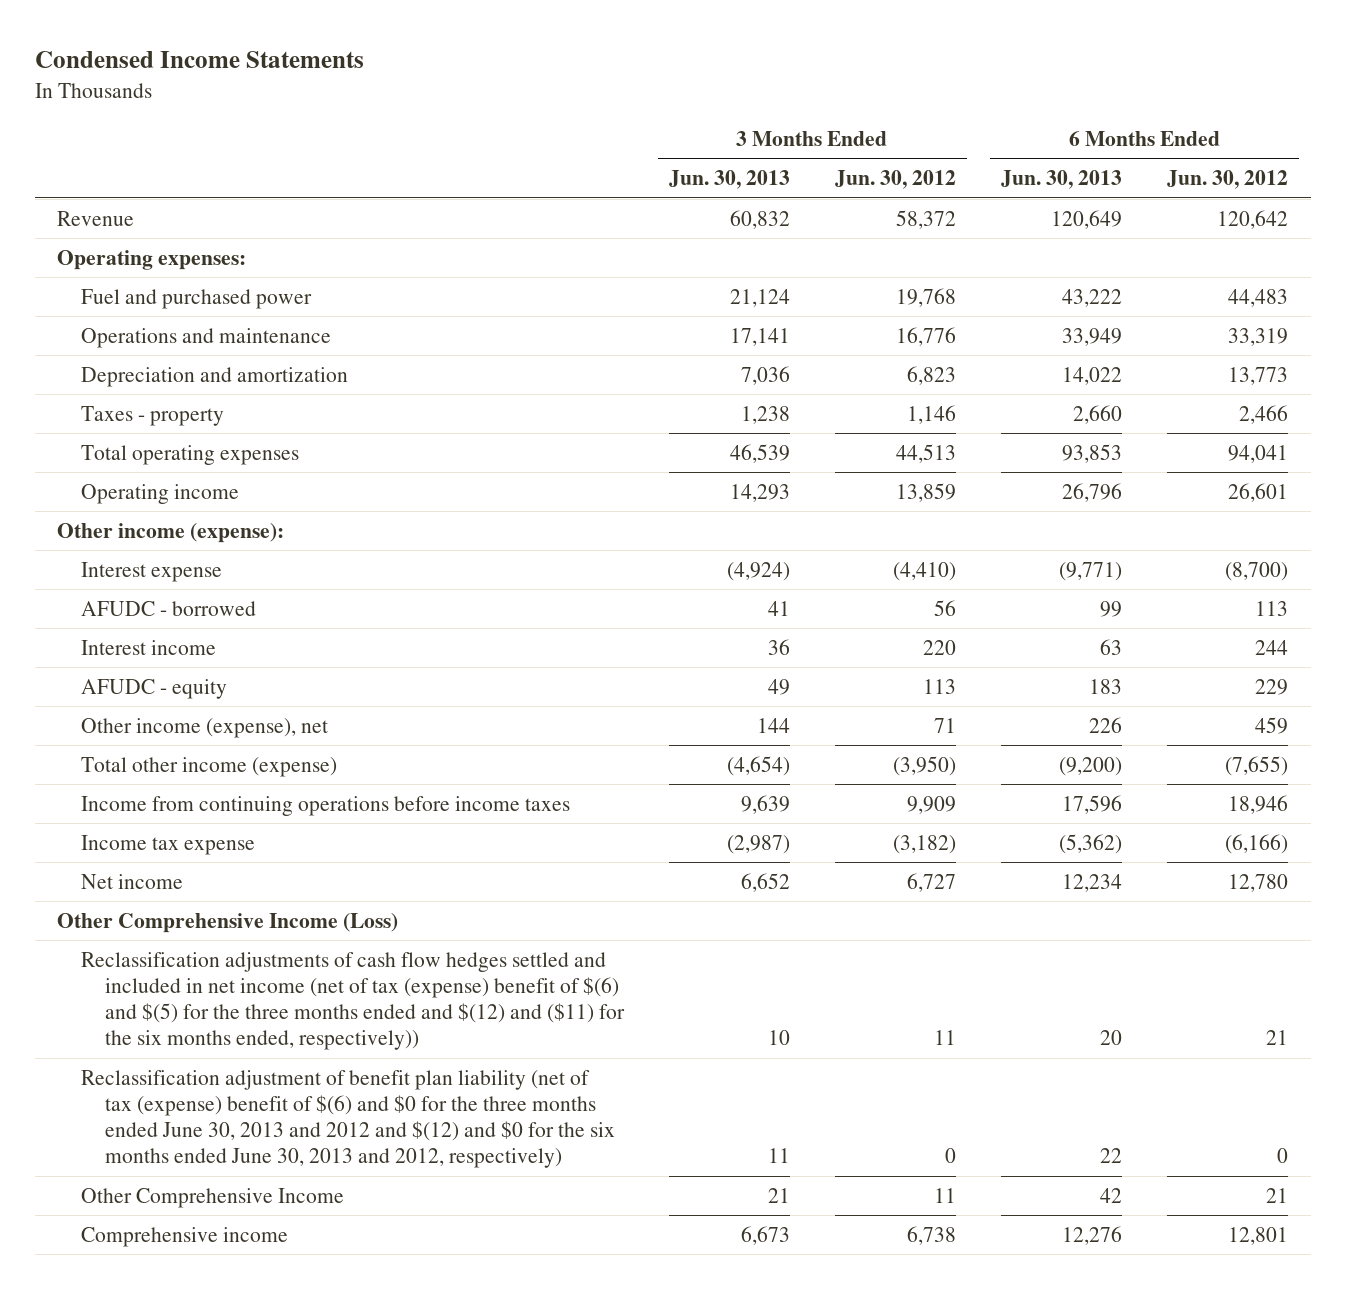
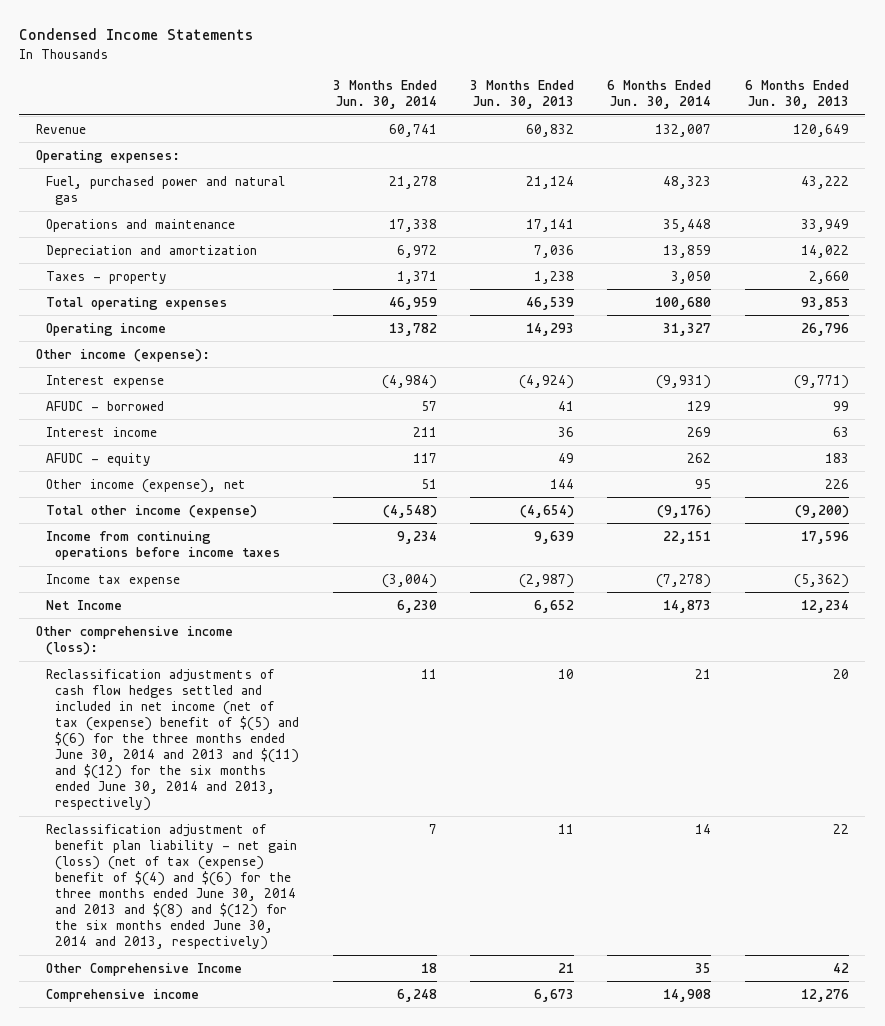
- | 3 Months Ended Jun. 30, 2013 | 3 Months Ended Jun. 30, 2012 | 6 Months Ended Jun. 30, 2013 | 6 Months Ended Jun. 30, 2012
+ | 3 Months Ended Jun. 30, 2014 | 3 Months Ended Jun. 30, 2013 | 6 Months Ended Jun. 30, 2014 | 6 Months Ended Jun. 30, 2013
- Fuel and purchased power | 21,124 | 19,768 | 43,222 | 44,483
+ Fuel, purchased power and natural gas | 21,278 | 21,124 | 48,323 | 43,222
- Net income | 6,652 | 6,727 | 12,234 | 12,780
- Other Comprehensive Income (Loss)
- Reclassification adjustments of cash flow hedges settled and included in net income (net of tax (expense) benefit of $(6) and $(5) for the three months ended and $(12) and ($11) for the six months ended, respectively)) | 10 | 11 | 20 | 21
- Reclassification adjustment of benefit plan liability (net of tax (expense) benefit of $(6) and $0 for the three months ended June 30, 2013 and 2012 and $(12) and $0 for the six months ended June 30, 2013 and 2012, respectively) | 11 | 0 | 22 | 0
+ Net Income | 6,230 | 6,652 | 14,873 | 12,234
+ Other comprehensive income (loss):
+ Reclassification adjustments of cash flow hedges settled and included in net income (net of tax (expense) benefit of $(5) and $(6) for the three months ended June 30, 2014 and 2013 and $(11) and $(12) for the six months ended June 30, 2014 and 2013, respectively) | 11 | 10 | 21 | 20
+ Reclassification adjustment of benefit plan liability - net gain (loss) (net of tax (expense) benefit of $(4) and $(6) for the three months ended June 30, 2014 and 2013 and $(8) and $(12) for the six months ended June 30, 2014 and 2013, respectively) | 7 | 11 | 14 | 22

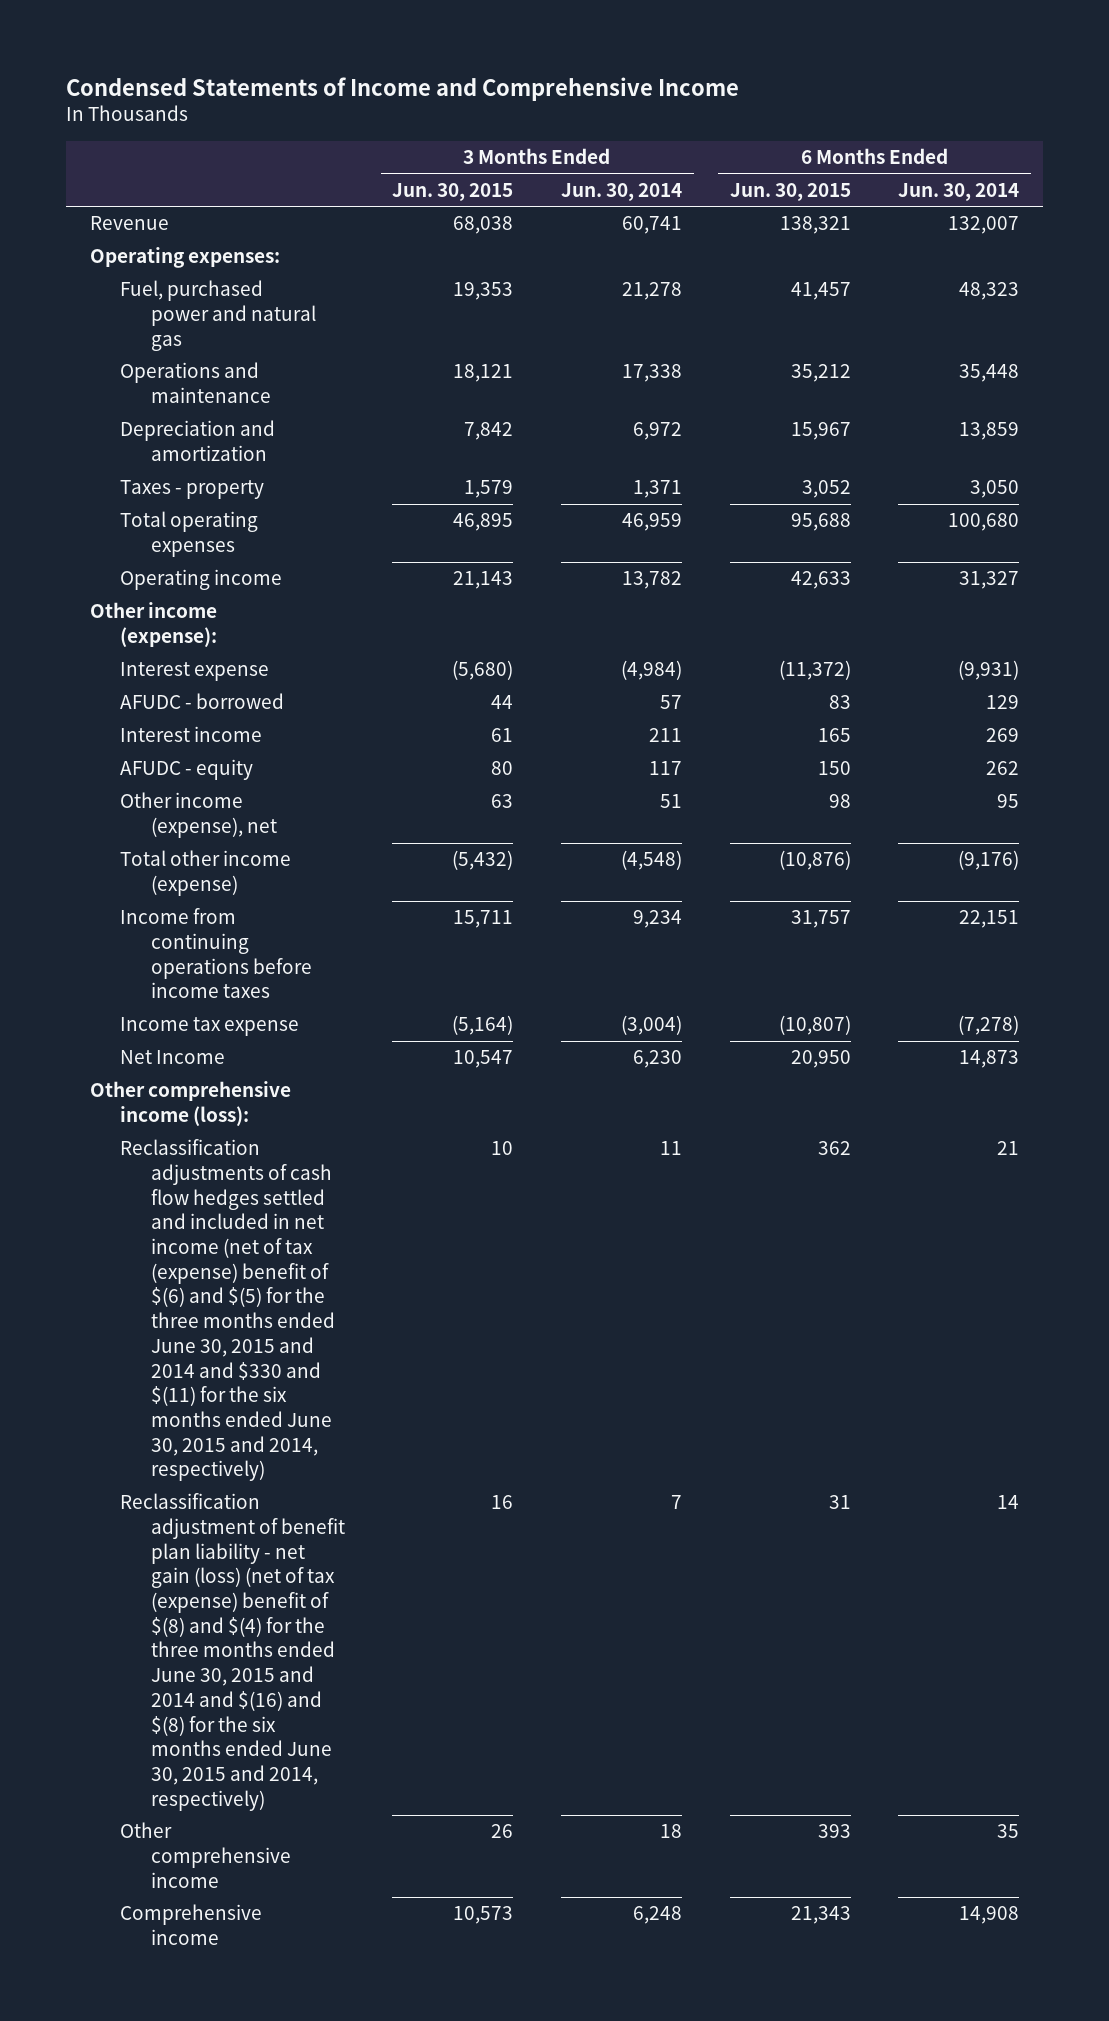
- Condensed Income Statements
+ Condensed Statements of Income and Comprehensive Income
- | 3 Months Ended Jun. 30, 2014 | 3 Months Ended Jun. 30, 2013 | 6 Months Ended Jun. 30, 2014 | 6 Months Ended Jun. 30, 2013
+ | 3 Months Ended Jun. 30, 2015 | 3 Months Ended Jun. 30, 2014 | 6 Months Ended Jun. 30, 2015 | 6 Months Ended Jun. 30, 2014
- Reclassification adjustments of cash flow hedges settled and included in net income (net of tax (expense) benefit of $(5) and $(6) for the three months ended June 30, 2014 and 2013 and $(11) and $(12) for the six months ended June 30, 2014 and 2013, respectively) | 11 | 10 | 21 | 20
- Reclassification adjustment of benefit plan liability - net gain (loss) (net of tax (expense) benefit of $(4) and $(6) for the three months ended June 30, 2014 and 2013 and $(8) and $(12) for the six months ended June 30, 2014 and 2013, respectively) | 7 | 11 | 14 | 22
- Other Comprehensive Income | 18 | 21 | 35 | 42
+ Reclassification adjustments of cash flow hedges settled and included in net income (net of tax (expense) benefit of $(6) and $(5) for the three months ended June 30, 2015 and 2014 and $330 and $(11) for the six months ended June 30, 2015 and 2014, respectively) | 10 | 11 | 362 | 21
+ Reclassification adjustment of benefit plan liability - net gain (loss) (net of tax (expense) benefit of $(8) and $(4) for the three months ended June 30, 2015 and 2014 and $(16) and $(8) for the six months ended June 30, 2015 and 2014, respectively) | 16 | 7 | 31 | 14
+ Other comprehensive income | 26 | 18 | 393 | 35

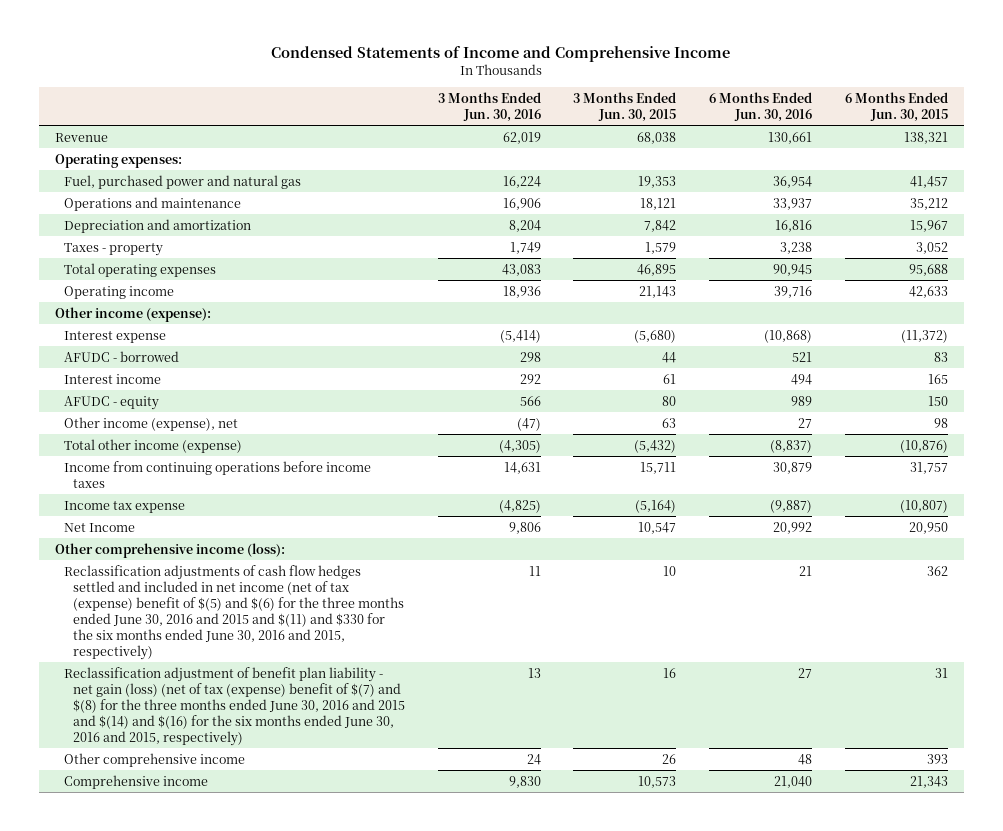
- | 3 Months Ended Jun. 30, 2015 | 3 Months Ended Jun. 30, 2014 | 6 Months Ended Jun. 30, 2015 | 6 Months Ended Jun. 30, 2014
+ | 3 Months Ended Jun. 30, 2016 | 3 Months Ended Jun. 30, 2015 | 6 Months Ended Jun. 30, 2016 | 6 Months Ended Jun. 30, 2015
- Reclassification adjustments of cash flow hedges settled and included in net income (net of tax (expense) benefit of $(6) and $(5) for the three months ended June 30, 2015 and 2014 and $330 and $(11) for the six months ended June 30, 2015 and 2014, respectively) | 10 | 11 | 362 | 21
- Reclassification adjustment of benefit plan liability - net gain (loss) (net of tax (expense) benefit of $(8) and $(4) for the three months ended June 30, 2015 and 2014 and $(16) and $(8) for the six months ended June 30, 2015 and 2014, respectively) | 16 | 7 | 31 | 14
+ Reclassification adjustments of cash flow hedges settled and included in net income (net of tax (expense) benefit of $(5) and $(6) for the three months ended June 30, 2016 and 2015 and $(11) and $330 for the six months ended June 30, 2016 and 2015, respectively) | 11 | 10 | 21 | 362
+ Reclassification adjustment of benefit plan liability - net gain (loss) (net of tax (expense) benefit of $(7) and $(8) for the three months ended June 30, 2016 and 2015 and $(14) and $(16) for the six months ended June 30, 2016 and 2015, respectively) | 13 | 16 | 27 | 31

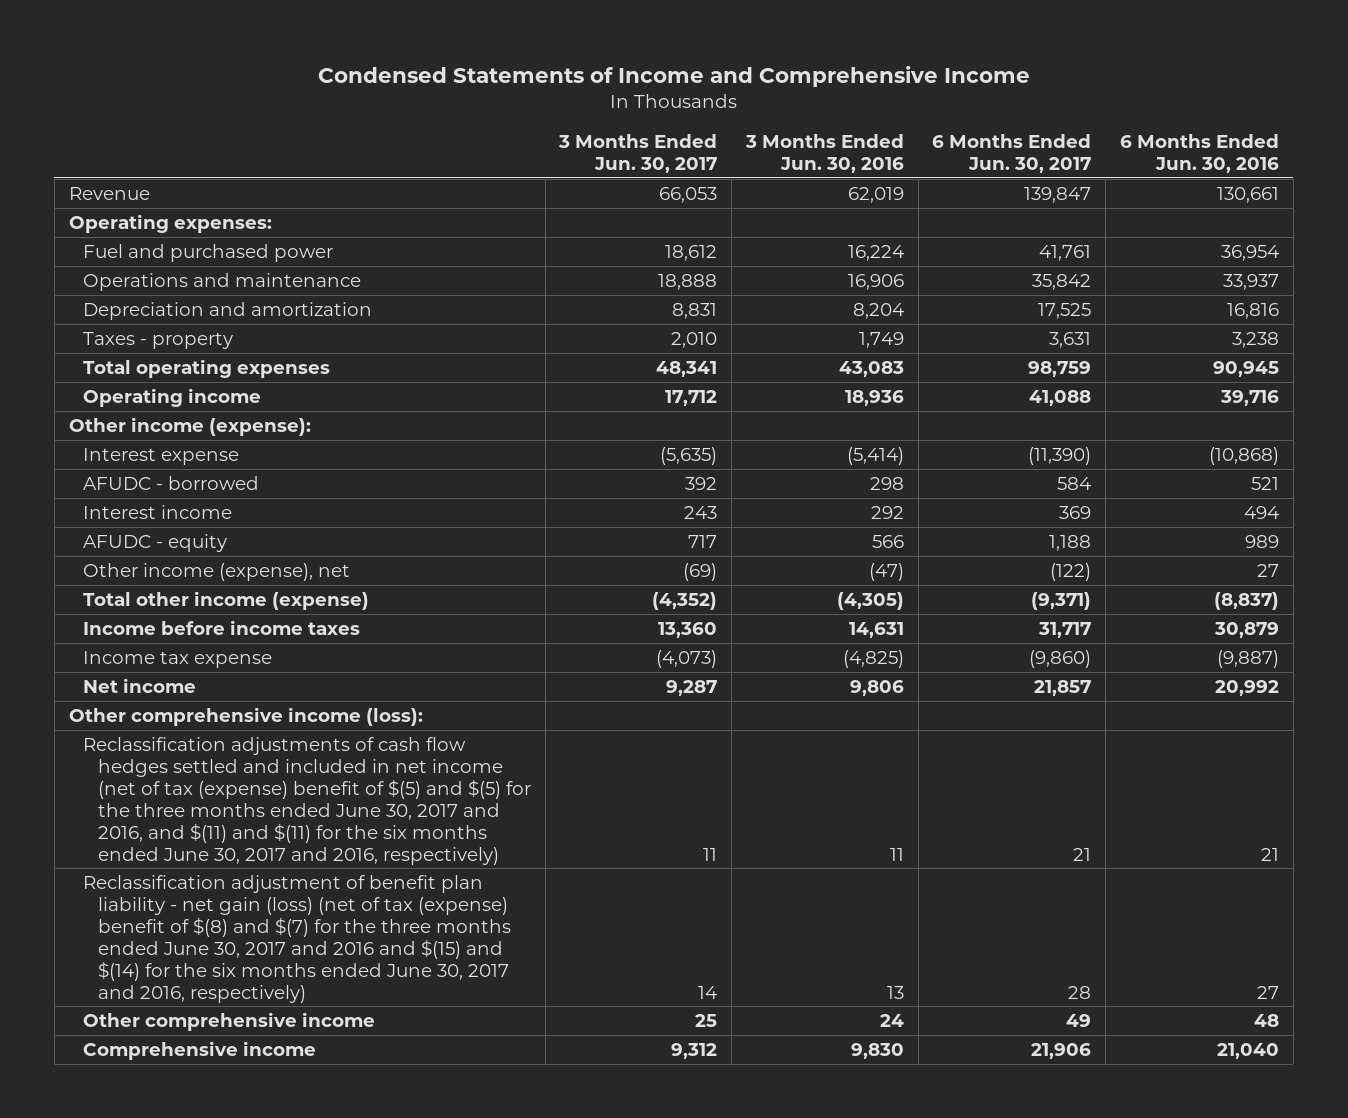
- | 3 Months Ended Jun. 30, 2016 | 3 Months Ended Jun. 30, 2015 | 6 Months Ended Jun. 30, 2016 | 6 Months Ended Jun. 30, 2015
+ | 3 Months Ended Jun. 30, 2017 | 3 Months Ended Jun. 30, 2016 | 6 Months Ended Jun. 30, 2017 | 6 Months Ended Jun. 30, 2016
- Fuel, purchased power and natural gas | 16,224 | 19,353 | 36,954 | 41,457
+ Fuel and purchased power | 18,612 | 16,224 | 41,761 | 36,954
- Income from continuing operations before income taxes | 14,631 | 15,711 | 30,879 | 31,757
+ Income before income taxes | 13,360 | 14,631 | 31,717 | 30,879
- Net Income | 9,806 | 10,547 | 20,992 | 20,950
+ Net income | 9,287 | 9,806 | 21,857 | 20,992
- Reclassification adjustments of cash flow hedges settled and included in net income (net of tax (expense) benefit of $(5) and $(6) for the three months ended June 30, 2016 and 2015 and $(11) and $330 for the six months ended June 30, 2016 and 2015, respectively) | 11 | 10 | 21 | 362
- Reclassification adjustment of benefit plan liability - net gain (loss) (net of tax (expense) benefit of $(7) and $(8) for the three months ended June 30, 2016 and 2015 and $(14) and $(16) for the six months ended June 30, 2016 and 2015, respectively) | 13 | 16 | 27 | 31
+ Reclassification adjustments of cash flow hedges settled and included in net income (net of tax (expense) benefit of $(5) and $(5) for the three months ended June 30, 2017 and 2016, and $(11) and $(11) for the six months ended June 30, 2017 and 2016, respectively) | 11 | 11 | 21 | 21
+ Reclassification adjustment of benefit plan liability - net gain (loss) (net of tax (expense) benefit of $(8) and $(7) for the three months ended June 30, 2017 and 2016 and $(15) and $(14) for the six months ended June 30, 2017 and 2016, respectively) | 14 | 13 | 28 | 27

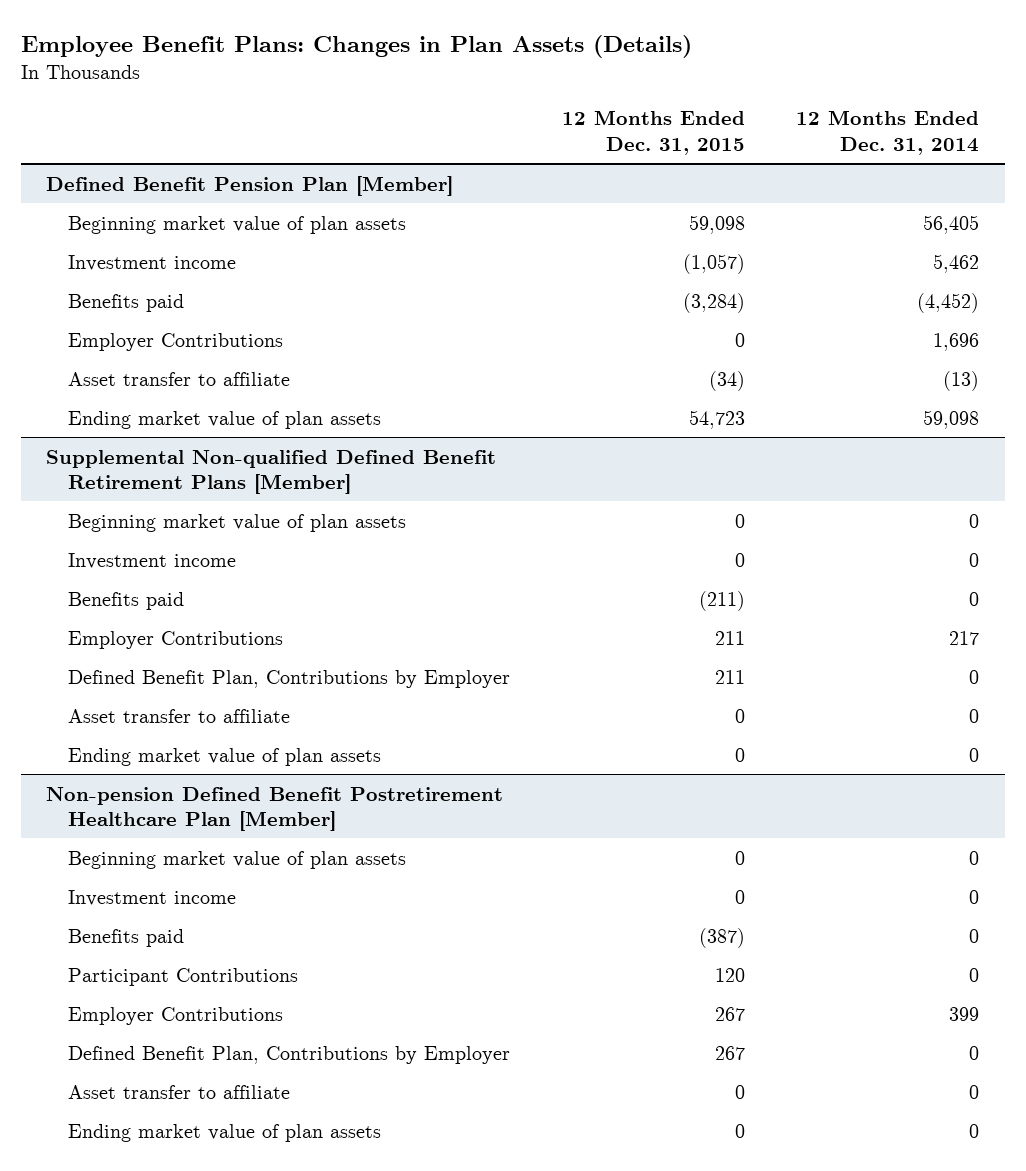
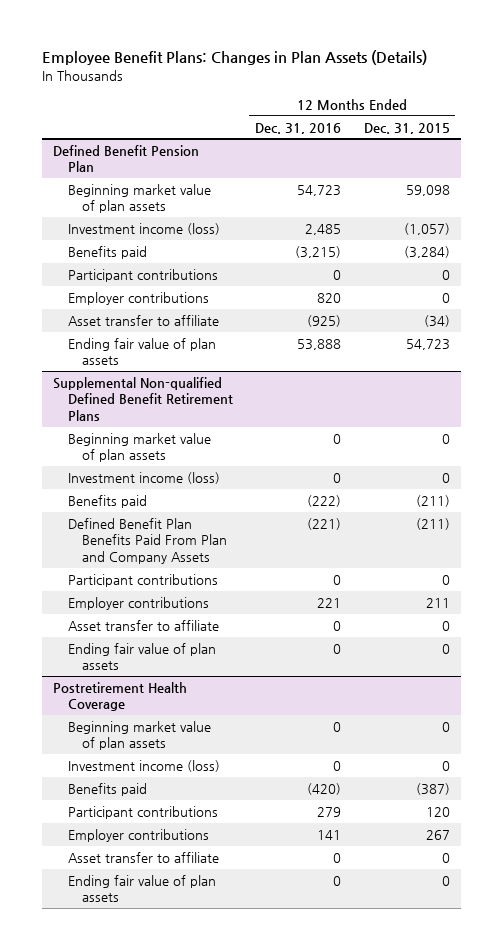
- | 12 Months Ended Dec. 31, 2015 | 12 Months Ended Dec. 31, 2014
+ | 12 Months Ended Dec. 31, 2016 | 12 Months Ended Dec. 31, 2015
- Defined Benefit Pension Plan [Member]
+ Defined Benefit Pension Plan
- Investment income | (1,057) | 5,462
+ Investment income (loss) | 2,485 | (1,057)
- Employer Contributions | 0 | 1,696
+ Participant contributions | 0 | 0
+ Employer contributions | 820 | 0
- Ending market value of plan assets | 54,723 | 59,098
- Supplemental Non-qualified Defined Benefit Retirement Plans [Member]
+ Ending fair value of plan assets | 53,888 | 54,723
+ Supplemental Non-qualified Defined Benefit Retirement Plans
- Investment income | 0 | 0
+ Investment income (loss) | 0 | 0
- Employer Contributions | 211 | 217
- Defined Benefit Plan, Contributions by Employer | 211 | 0
+ Defined Benefit Plan Benefits Paid From Plan and Company Assets | (221) | (211)
+ Participant contributions | 0 | 0
+ Employer contributions | 221 | 211
- Ending market value of plan assets | 0 | 0
- Non-pension Defined Benefit Postretirement Healthcare Plan [Member]
+ Ending fair value of plan assets | 0 | 0
+ Postretirement Health Coverage
- Investment income | 0 | 0
+ Investment income (loss) | 0 | 0
- Participant Contributions | 120 | 0
- Employer Contributions | 267 | 399
- Defined Benefit Plan, Contributions by Employer | 267 | 0
+ Participant contributions | 279 | 120
+ Employer contributions | 141 | 267
- Ending market value of plan assets | 0 | 0
+ Ending fair value of plan assets | 0 | 0

